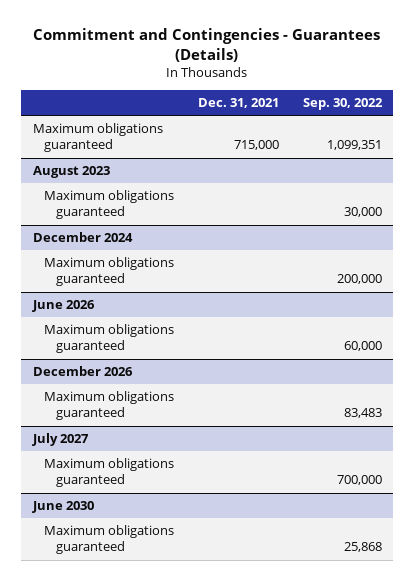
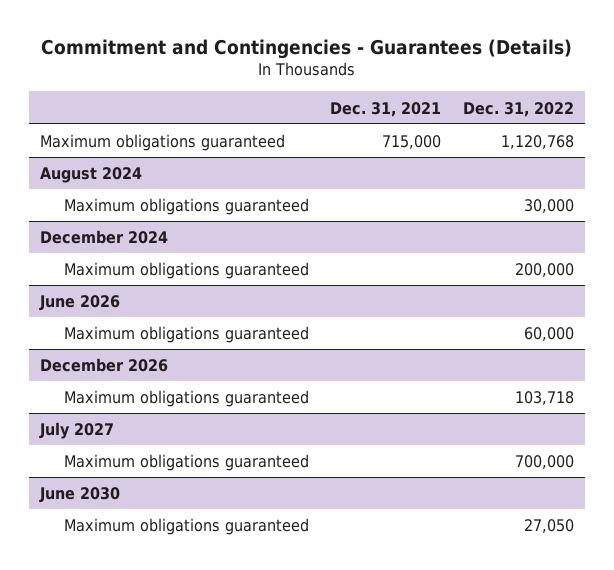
- | Dec. 31, 2021 | Sep. 30, 2022
+ | Dec. 31, 2021 | Dec. 31, 2022
- August 2023
+ August 2024

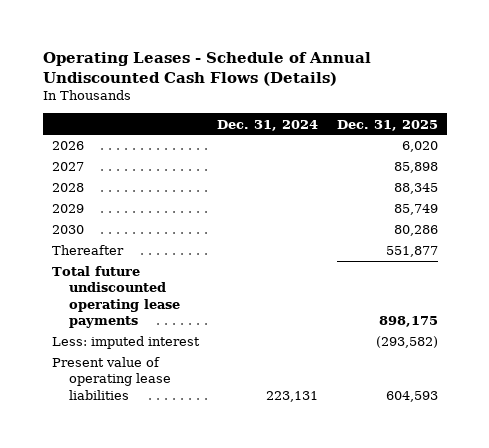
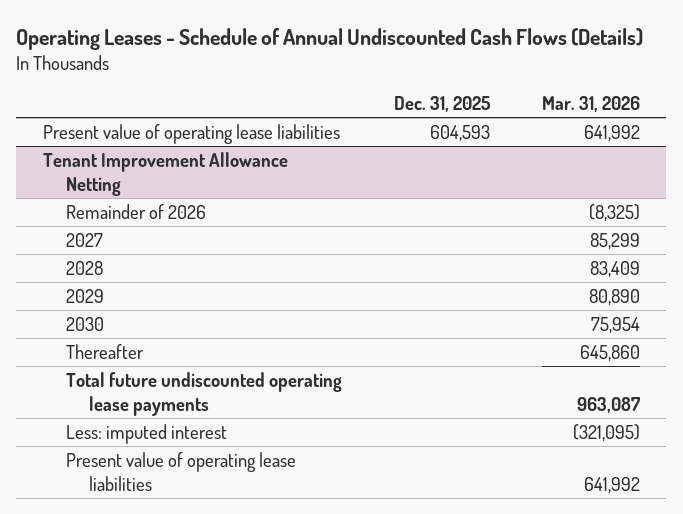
- | Dec. 31, 2024 | Dec. 31, 2025
+ | Dec. 31, 2025 | Mar. 31, 2026
- 2026 | | 6,020
- 2027 | | 85,898
- 2028 | | 88,345
- 2029 | | 85,749
- 2030 | | 80,286
- Thereafter | | 551,877
- Total future undiscounted operating lease payments | | 898,175
- Less: imputed interest | | (293,582)
+ Tenant Improvement Allowance Netting
+ Remainder of 2026 | | (8,325)
+ 2027 | | 85,299
+ 2028 | | 83,409
+ 2029 | | 80,890
+ 2030 | | 75,954
+ Thereafter | | 645,860
+ Total future undiscounted operating lease payments | | 963,087
+ Less: imputed interest | | (321,095)
+ Present value of operating lease liabilities | | 641,992

